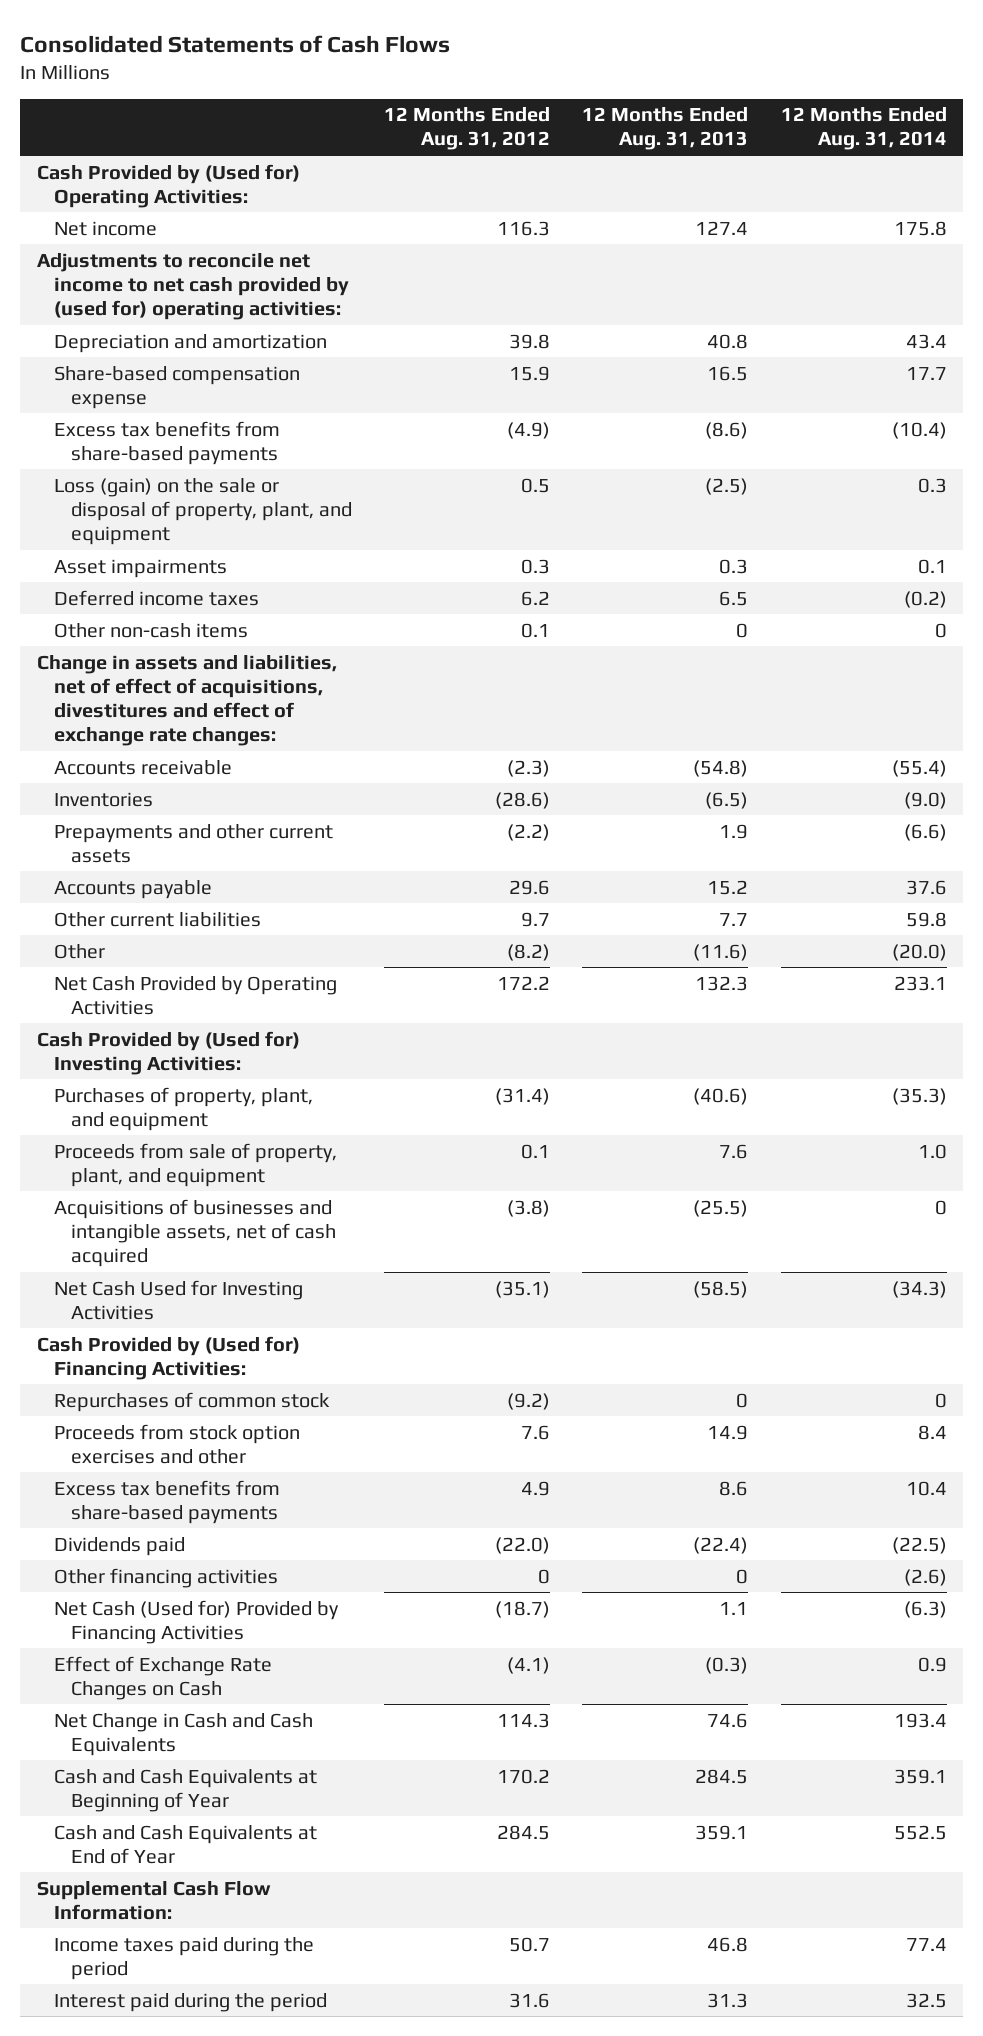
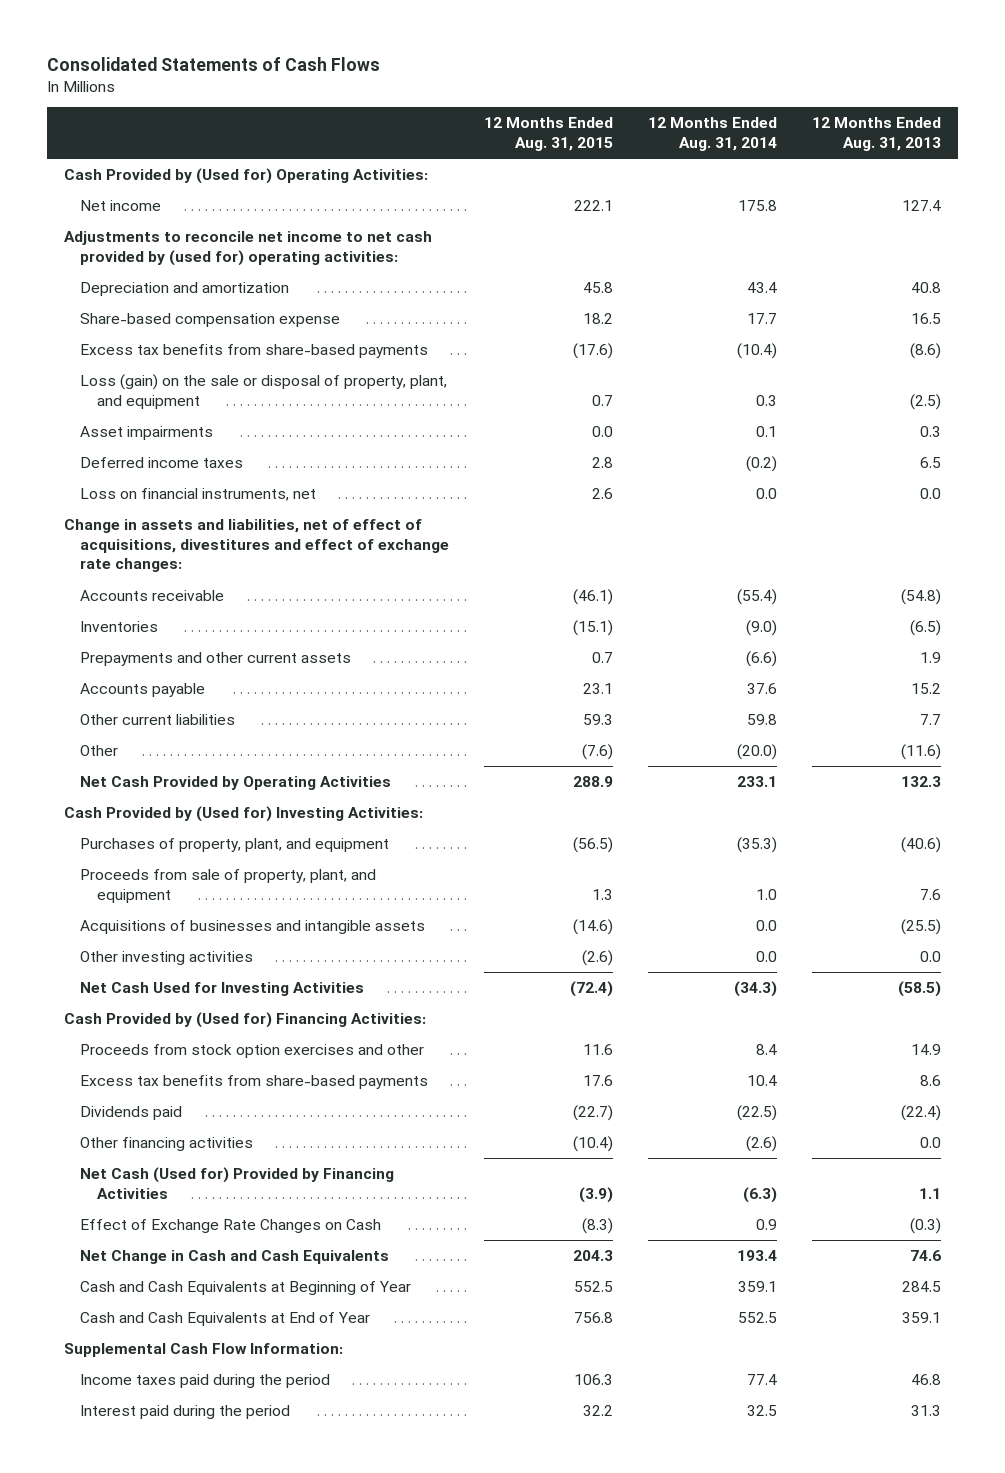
- | 12 Months Ended Aug. 31, 2012 | 12 Months Ended Aug. 31, 2013 | 12 Months Ended Aug. 31, 2014
+ | 12 Months Ended Aug. 31, 2015 | 12 Months Ended Aug. 31, 2014 | 12 Months Ended Aug. 31, 2013
- Other non-cash items | 0.1 | 0 | 0
+ Loss on financial instruments, net | 2.6 | 0.0 | 0.0
- Acquisitions of businesses and intangible assets, net of cash acquired | (3.8) | (25.5) | 0
+ Acquisitions of businesses and intangible assets | (14.6) | 0.0 | (25.5)
+ Other investing activities | (2.6) | 0.0 | 0.0
- Repurchases of common stock | (9.2) | 0 | 0
- Other financing activities | 0 | 0 | (2.6)
+ Other financing activities | (10.4) | (2.6) | 0.0

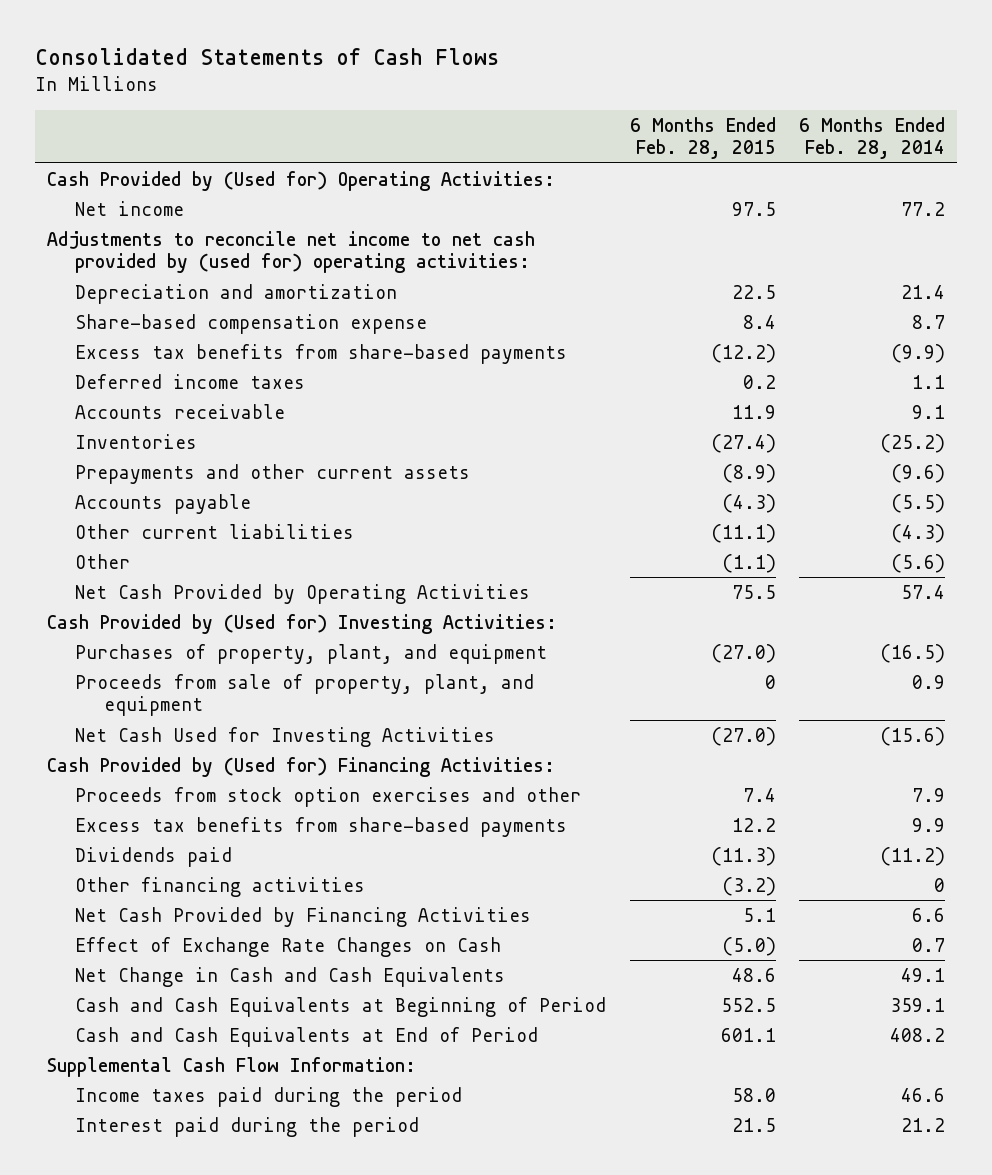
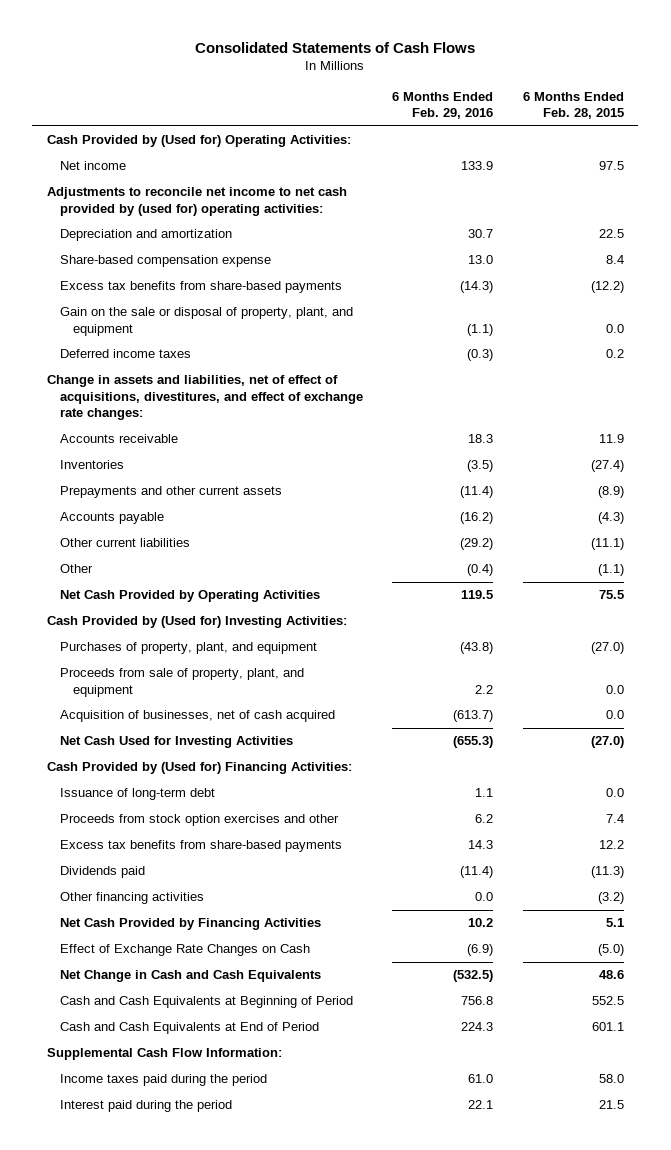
- | 6 Months Ended Feb. 28, 2015 | 6 Months Ended Feb. 28, 2014
+ | 6 Months Ended Feb. 29, 2016 | 6 Months Ended Feb. 28, 2015
+ Gain on the sale or disposal of property, plant, and equipment | (1.1) | 0.0
+ Change in assets and liabilities, net of effect of acquisitions, divestitures, and effect of exchange rate changes:
- Proceeds from sale of property, plant, and equipment | 0 | 0.9
+ Proceeds from sale of property, plant, and equipment | 2.2 | 0.0
+ Acquisition of businesses, net of cash acquired | (613.7) | 0.0
+ Issuance of long-term debt | 1.1 | 0.0

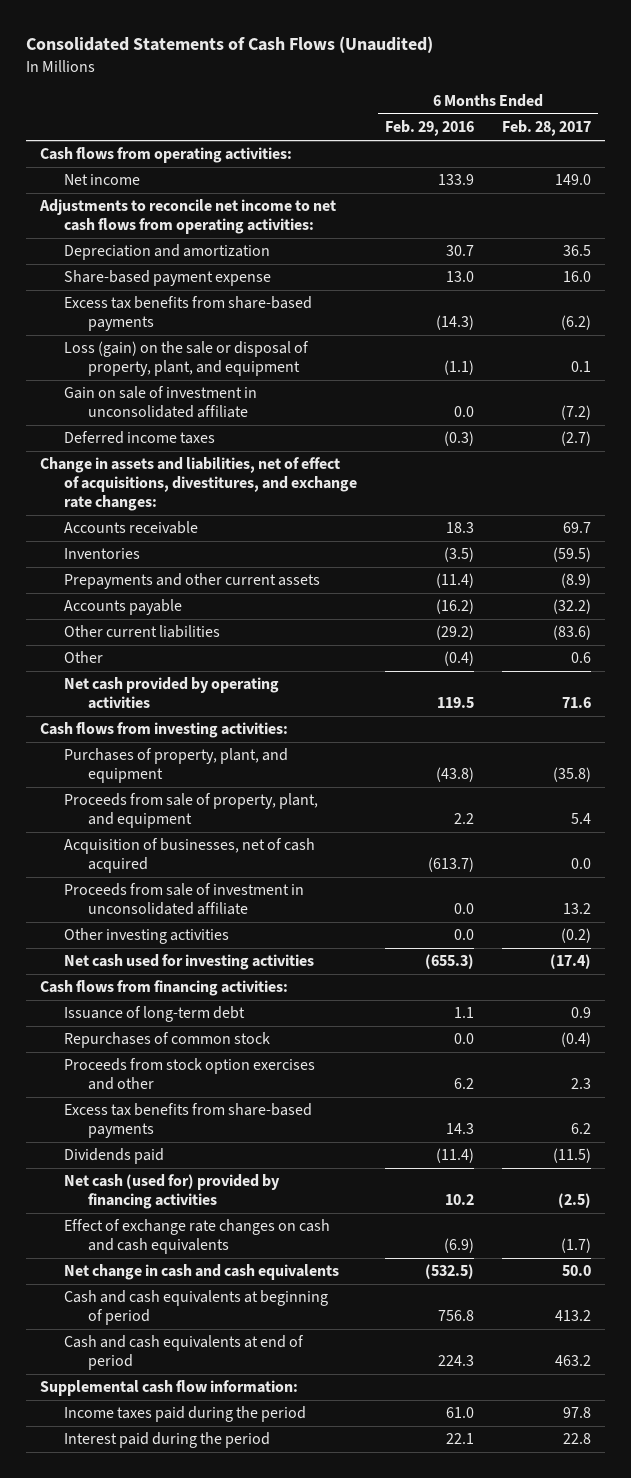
- Consolidated Statements of Cash Flows
+ Consolidated Statements of Cash Flows (Unaudited)
- | 6 Months Ended Feb. 29, 2016 | 6 Months Ended Feb. 28, 2015
+ | 6 Months Ended Feb. 29, 2016 | 6 Months Ended Feb. 28, 2017
- Cash Provided by (Used for) Operating Activities:
+ Cash flows from operating activities:
- Adjustments to reconcile net income to net cash provided by (used for) operating activities:
+ Adjustments to reconcile net income to net cash flows from operating activities:
- Share-based compensation expense | 13.0 | 8.4
+ Share-based payment expense | 13.0 | 16.0
- Gain on the sale or disposal of property, plant, and equipment | (1.1) | 0.0
+ Loss (gain) on the sale or disposal of property, plant, and equipment | (1.1) | 0.1
+ Gain on sale of investment in unconsolidated affiliate | 0.0 | (7.2)
- Change in assets and liabilities, net of effect of acquisitions, divestitures, and effect of exchange rate changes:
+ Change in assets and liabilities, net of effect of acquisitions, divestitures, and exchange rate changes:
- Net Cash Provided by Operating Activities | 119.5 | 75.5
- Cash Provided by (Used for) Investing Activities:
+ Net cash provided by operating activities | 119.5 | 71.6
+ Cash flows from investing activities:
- Net Cash Used for Investing Activities | (655.3) | (27.0)
- Cash Provided by (Used for) Financing Activities:
+ Proceeds from sale of investment in unconsolidated affiliate | 0.0 | 13.2
+ Other investing activities | 0.0 | (0.2)
+ Net cash used for investing activities | (655.3) | (17.4)
+ Cash flows from financing activities:
+ Repurchases of common stock | 0.0 | (0.4)
- Other financing activities | 0.0 | (3.2)
- Net Cash Provided by Financing Activities | 10.2 | 5.1
- Effect of Exchange Rate Changes on Cash | (6.9) | (5.0)
- Net Change in Cash and Cash Equivalents | (532.5) | 48.6
- Cash and Cash Equivalents at Beginning of Period | 756.8 | 552.5
- Cash and Cash Equivalents at End of Period | 224.3 | 601.1
- Supplemental Cash Flow Information:
+ Net cash (used for) provided by financing activities | 10.2 | (2.5)
+ Effect of exchange rate changes on cash and cash equivalents | (6.9) | (1.7)
+ Net change in cash and cash equivalents | (532.5) | 50.0
+ Cash and cash equivalents at beginning of period | 756.8 | 413.2
+ Cash and cash equivalents at end of period | 224.3 | 463.2
+ Supplemental cash flow information:

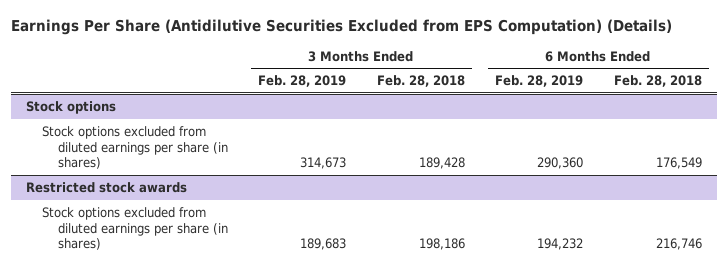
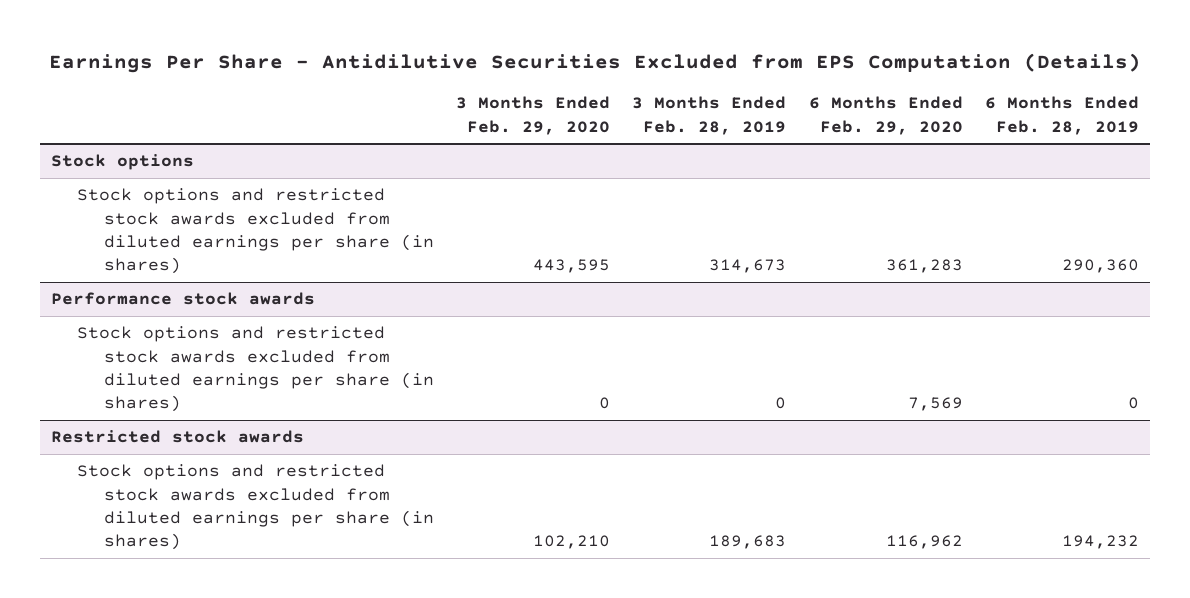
- Earnings Per Share (Antidilutive Securities Excluded from EPS Computation) (Details)
+ Earnings Per Share - Antidilutive Securities Excluded from EPS Computation (Details)
- | 3 Months Ended Feb. 28, 2019 | 3 Months Ended Feb. 28, 2018 | 6 Months Ended Feb. 28, 2019 | 6 Months Ended Feb. 28, 2018
+ | 3 Months Ended Feb. 29, 2020 | 3 Months Ended Feb. 28, 2019 | 6 Months Ended Feb. 29, 2020 | 6 Months Ended Feb. 28, 2019
@ Stock options
- Stock options excluded from diluted earnings per share (in shares) | 314,673 | 189,428 | 290,360 | 176,549
+ Stock options and restricted stock awards excluded from diluted earnings per share (in shares) | 443,595 | 314,673 | 361,283 | 290,360
+ Performance stock awards
+ Stock options and restricted stock awards excluded from diluted earnings per share (in shares) | 0 | 0 | 7,569 | 0
@ Restricted stock awards
- Stock options excluded from diluted earnings per share (in shares) | 189,683 | 198,186 | 194,232 | 216,746
+ Stock options and restricted stock awards excluded from diluted earnings per share (in shares) | 102,210 | 189,683 | 116,962 | 194,232

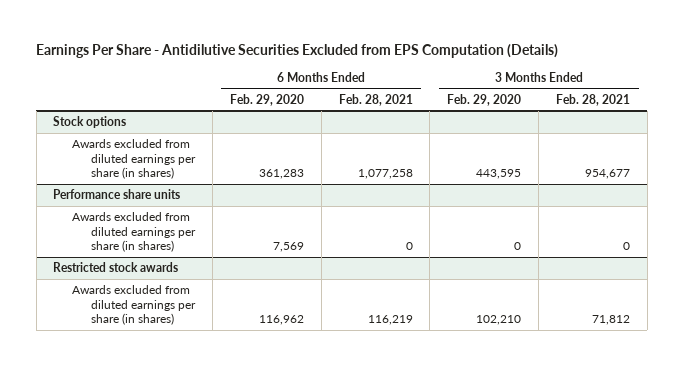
- | 3 Months Ended Feb. 29, 2020 | 3 Months Ended Feb. 28, 2019 | 6 Months Ended Feb. 29, 2020 | 6 Months Ended Feb. 28, 2019
+ | 6 Months Ended Feb. 29, 2020 | 6 Months Ended Feb. 28, 2021 | 3 Months Ended Feb. 29, 2020 | 3 Months Ended Feb. 28, 2021
@ Stock options
- Stock options and restricted stock awards excluded from diluted earnings per share (in shares) | 443,595 | 314,673 | 361,283 | 290,360
- Performance stock awards
- Stock options and restricted stock awards excluded from diluted earnings per share (in shares) | 0 | 0 | 7,569 | 0
@ Stock options
+ Awards excluded from diluted earnings per share (in shares) | 361,283 | 1,077,258 | 443,595 | 954,677
+ Performance share units
+ Awards excluded from diluted earnings per share (in shares) | 7,569 | 0 | 0 | 0
@ Restricted stock awards
- Stock options and restricted stock awards excluded from diluted earnings per share (in shares) | 102,210 | 189,683 | 116,962 | 194,232
+ Awards excluded from diluted earnings per share (in shares) | 116,962 | 116,219 | 102,210 | 71,812

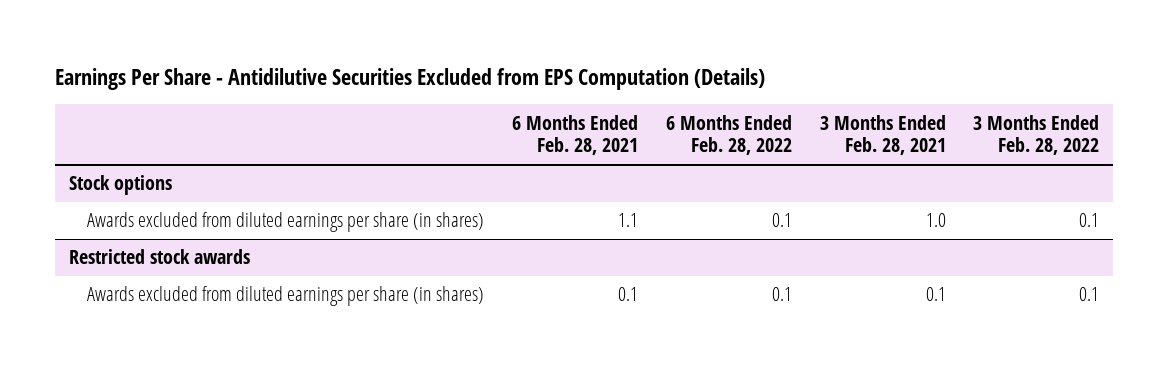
- | 6 Months Ended Feb. 29, 2020 | 6 Months Ended Feb. 28, 2021 | 3 Months Ended Feb. 29, 2020 | 3 Months Ended Feb. 28, 2021
+ | 6 Months Ended Feb. 28, 2021 | 6 Months Ended Feb. 28, 2022 | 3 Months Ended Feb. 28, 2021 | 3 Months Ended Feb. 28, 2022
@ Stock options
- Awards excluded from diluted earnings per share (in shares) | 361,283 | 1,077,258 | 443,595 | 954,677
- Performance share units
- Awards excluded from diluted earnings per share (in shares) | 7,569 | 0 | 0 | 0
@ Stock options
+ Awards excluded from diluted earnings per share (in shares) | 1.1 | 0.1 | 1.0 | 0.1
@ Restricted stock awards
- Awards excluded from diluted earnings per share (in shares) | 116,962 | 116,219 | 102,210 | 71,812
+ Awards excluded from diluted earnings per share (in shares) | 0.1 | 0.1 | 0.1 | 0.1

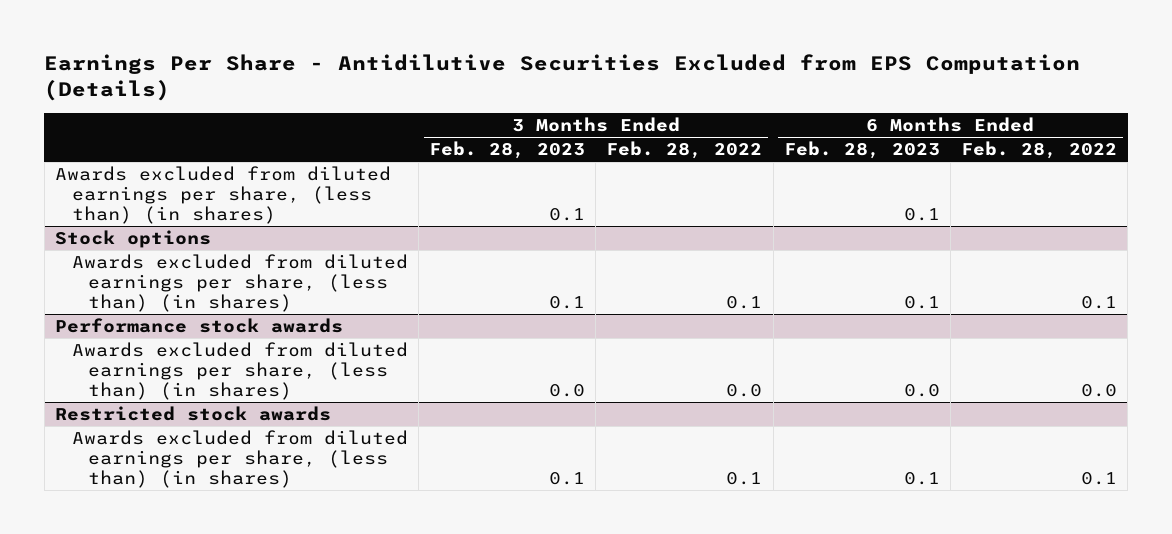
- | 6 Months Ended Feb. 28, 2021 | 6 Months Ended Feb. 28, 2022 | 3 Months Ended Feb. 28, 2021 | 3 Months Ended Feb. 28, 2022
+ | 3 Months Ended Feb. 28, 2023 | 3 Months Ended Feb. 28, 2022 | 6 Months Ended Feb. 28, 2023 | 6 Months Ended Feb. 28, 2022
+ Awards excluded from diluted earnings per share, (less than) (in shares) | 0.1 | | 0.1 |
@ Stock options
- Awards excluded from diluted earnings per share (in shares) | 1.1 | 0.1 | 1.0 | 0.1
+ Awards excluded from diluted earnings per share, (less than) (in shares) | 0.1 | 0.1 | 0.1 | 0.1
+ Performance stock awards
+ Awards excluded from diluted earnings per share, (less than) (in shares) | 0.0 | 0.0 | 0.0 | 0.0
@ Restricted stock awards
- Awards excluded from diluted earnings per share (in shares) | 0.1 | 0.1 | 0.1 | 0.1
+ Awards excluded from diluted earnings per share, (less than) (in shares) | 0.1 | 0.1 | 0.1 | 0.1

